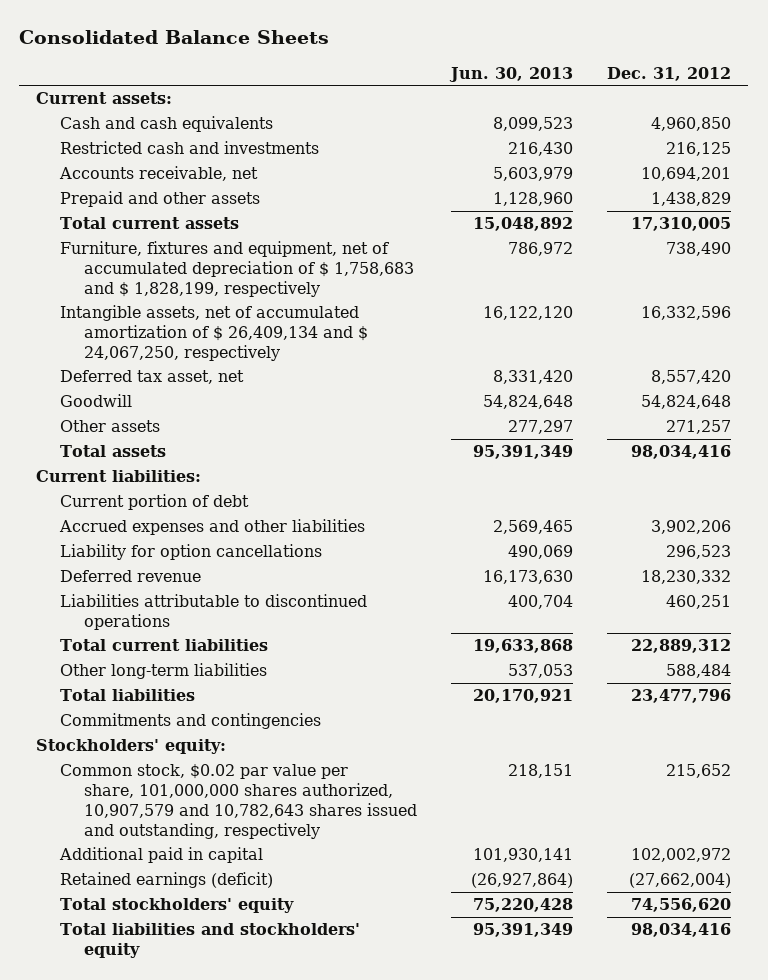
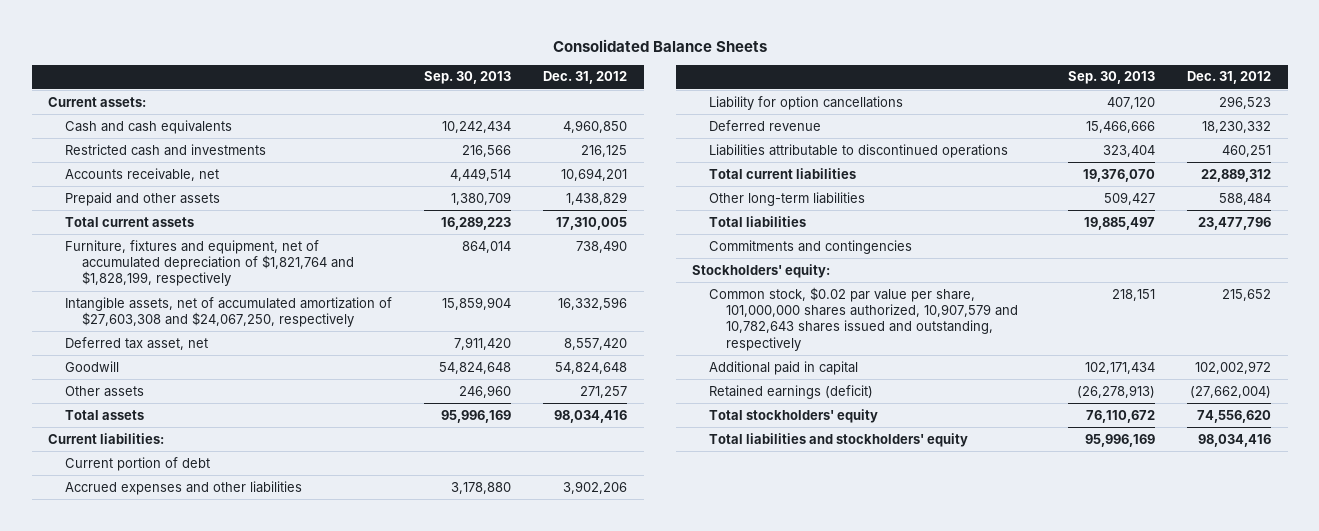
- | Jun. 30, 2013 | Dec. 31, 2012
+ | Sep. 30, 2013 | Dec. 31, 2012
- Furniture, fixtures and equipment, net of accumulated depreciation of $ 1,758,683 and $ 1,828,199, respectively | 786,972 | 738,490
- Intangible assets, net of accumulated amortization of $ 26,409,134 and $ 24,067,250, respectively | 16,122,120 | 16,332,596
+ Furniture, fixtures and equipment, net of accumulated depreciation of $1,821,764 and $1,828,199, respectively | 864,014 | 738,490
+ Intangible assets, net of accumulated amortization of $27,603,308 and $24,067,250, respectively | 15,859,904 | 16,332,596

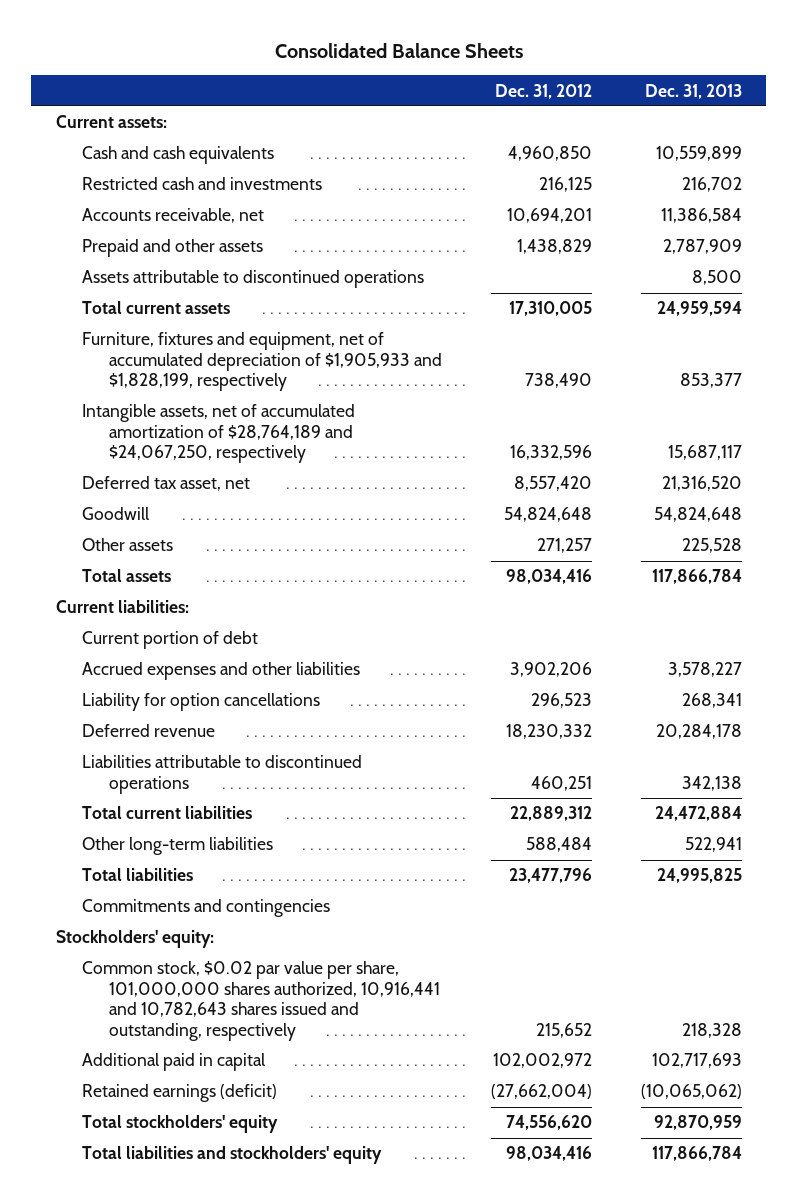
- | Sep. 30, 2013 | Dec. 31, 2012
+ | Dec. 31, 2012 | Dec. 31, 2013
+ Assets attributable to discontinued operations | | 8,500
- Furniture, fixtures and equipment, net of accumulated depreciation of $1,821,764 and $1,828,199, respectively | 864,014 | 738,490
- Intangible assets, net of accumulated amortization of $27,603,308 and $24,067,250, respectively | 15,859,904 | 16,332,596
+ Furniture, fixtures and equipment, net of accumulated depreciation of $1,905,933 and $1,828,199, respectively | 738,490 | 853,377
+ Intangible assets, net of accumulated amortization of $28,764,189 and $24,067,250, respectively | 16,332,596 | 15,687,117
- Common stock, $0.02 par value per share, 101,000,000 shares authorized, 10,907,579 and 10,782,643 shares issued and outstanding, respectively | 218,151 | 215,652
+ Common stock, $0.02 par value per share, 101,000,000 shares authorized, 10,916,441 and 10,782,643 shares issued and outstanding, respectively | 215,652 | 218,328

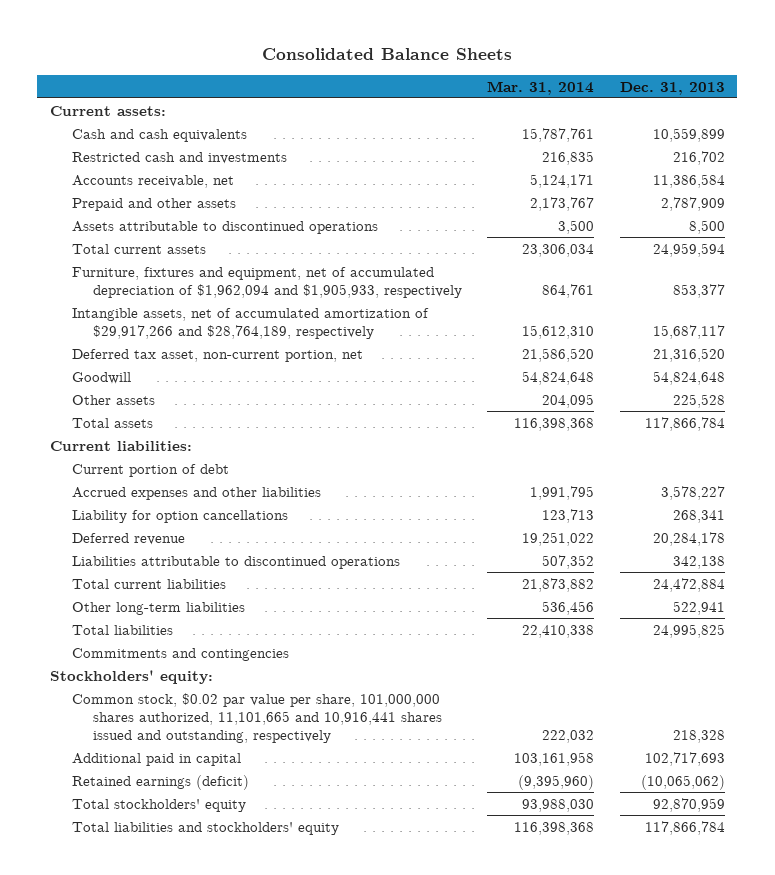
- | Dec. 31, 2012 | Dec. 31, 2013
+ | Mar. 31, 2014 | Dec. 31, 2013
- Furniture, fixtures and equipment, net of accumulated depreciation of $1,905,933 and $1,828,199, respectively | 738,490 | 853,377
- Intangible assets, net of accumulated amortization of $28,764,189 and $24,067,250, respectively | 16,332,596 | 15,687,117
- Deferred tax asset, net | 8,557,420 | 21,316,520
+ Furniture, fixtures and equipment, net of accumulated depreciation of $1,962,094 and $1,905,933, respectively | 864,761 | 853,377
+ Intangible assets, net of accumulated amortization of $29,917,266 and $28,764,189, respectively | 15,612,310 | 15,687,117
+ Deferred tax asset, non-current portion, net | 21,586,520 | 21,316,520
- Common stock, $0.02 par value per share, 101,000,000 shares authorized, 10,916,441 and 10,782,643 shares issued and outstanding, respectively | 215,652 | 218,328
+ Common stock, $0.02 par value per share, 101,000,000 shares authorized, 11,101,665 and 10,916,441 shares issued and outstanding, respectively | 222,032 | 218,328

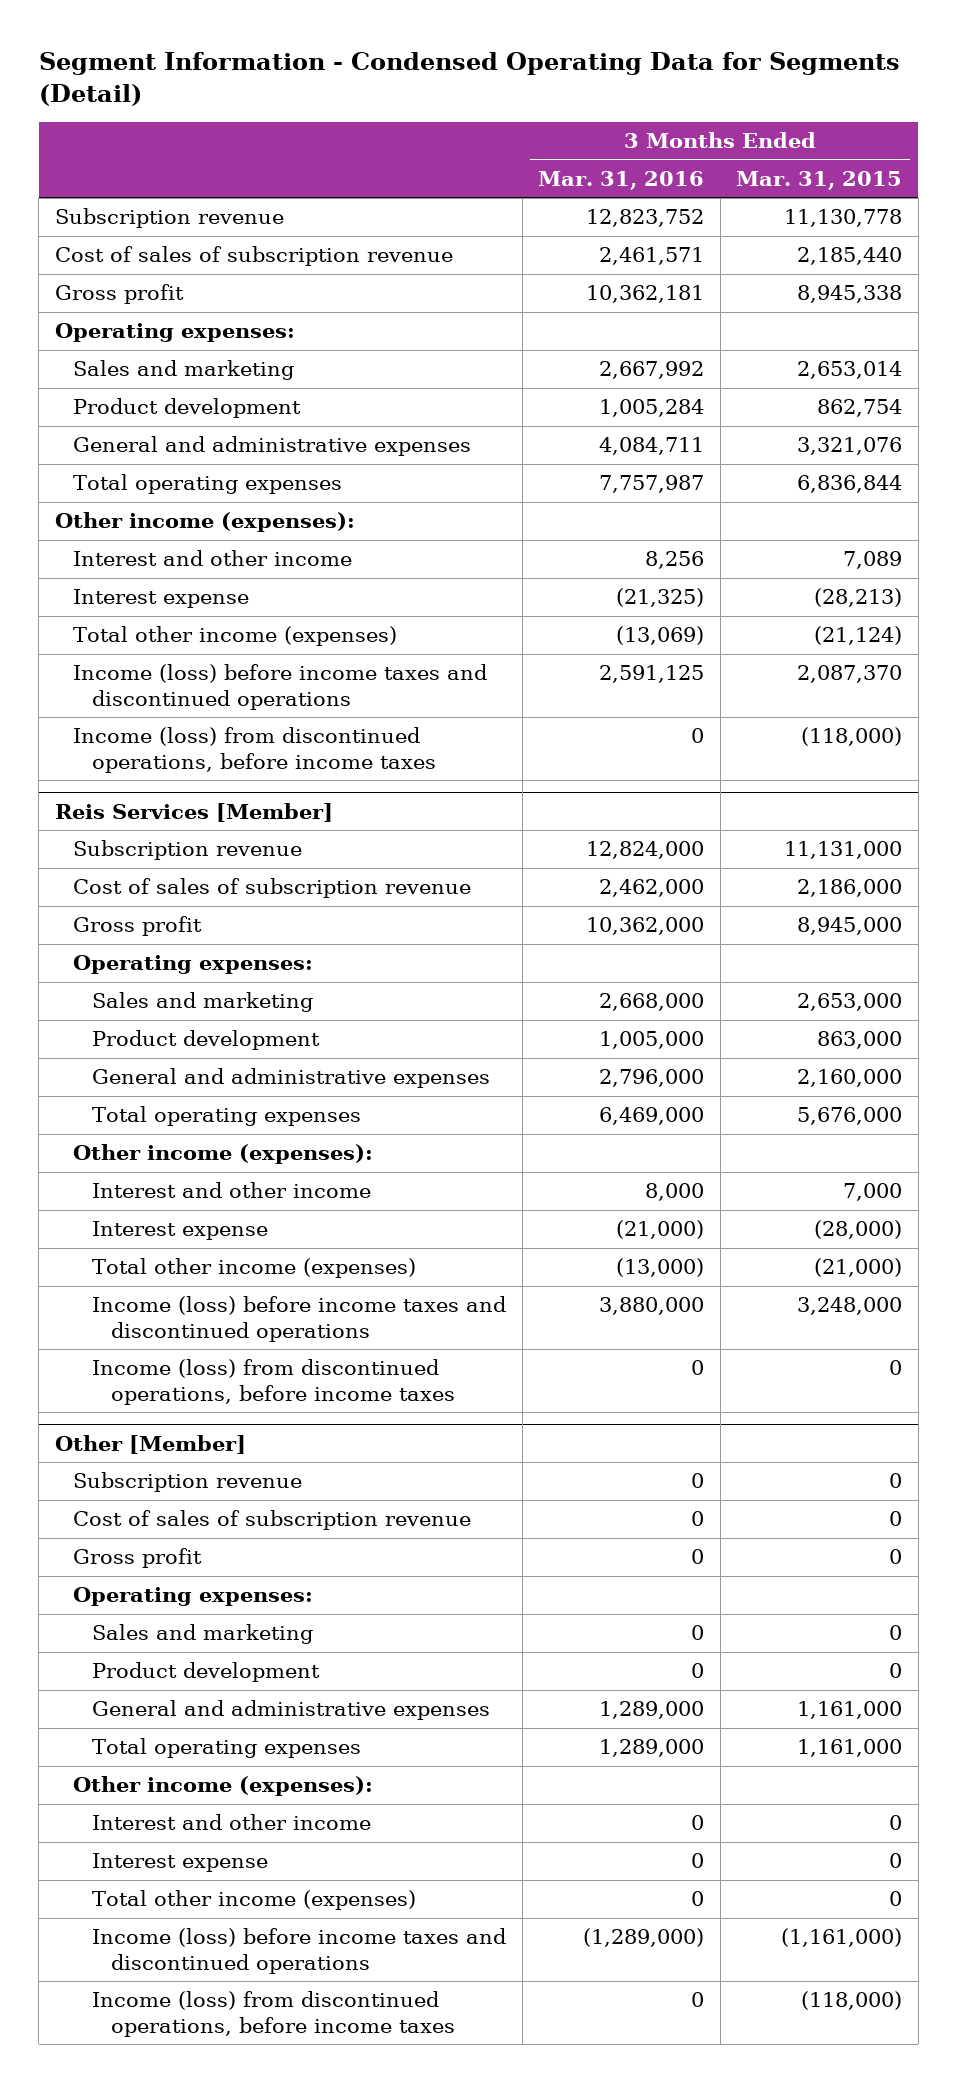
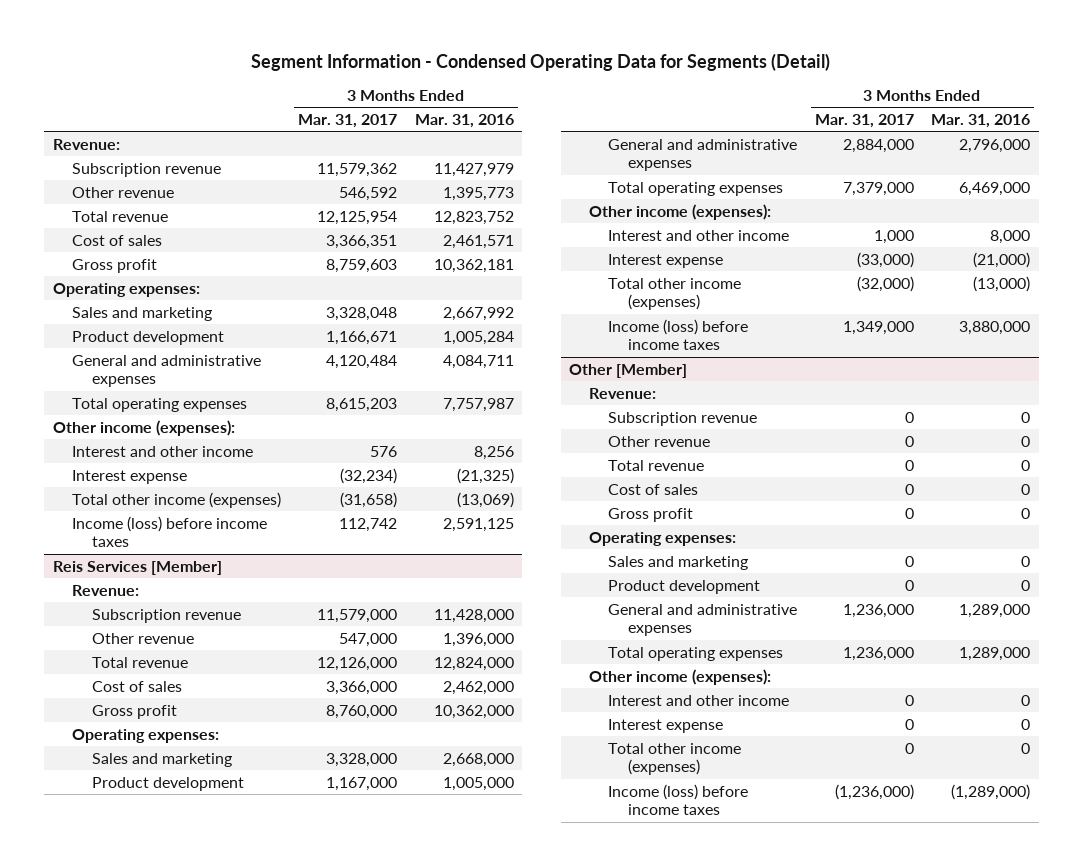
- | 3 Months Ended Mar. 31, 2016 | 3 Months Ended Mar. 31, 2015
+ | 3 Months Ended Mar. 31, 2017 | 3 Months Ended Mar. 31, 2016
- Subscription revenue | 12,823,752 | 11,130,778
- Cost of sales of subscription revenue | 2,461,571 | 2,185,440
+ Revenue:
+ Subscription revenue | 11,579,362 | 11,427,979
+ Other revenue | 546,592 | 1,395,773
+ Total revenue | 12,125,954 | 12,823,752
+ Cost of sales | 3,366,351 | 2,461,571
- Income (loss) before income taxes and discontinued operations | 2,591,125 | 2,087,370
- Income (loss) from discontinued operations, before income taxes | 0 | (118,000)
+ Income (loss) before income taxes | 112,742 | 2,591,125
@ Reis Services [Member]
- Subscription revenue | 12,824,000 | 11,131,000
- Cost of sales of subscription revenue | 2,462,000 | 2,186,000
+ Revenue:
+ Subscription revenue | 11,579,000 | 11,428,000
+ Other revenue | 547,000 | 1,396,000
+ Total revenue | 12,126,000 | 12,824,000
+ Cost of sales | 3,366,000 | 2,462,000
- Income (loss) before income taxes and discontinued operations | 3,880,000 | 3,248,000
- Income (loss) from discontinued operations, before income taxes | 0 | 0
+ Income (loss) before income taxes | 1,349,000 | 3,880,000
@ Other [Member]
+ Revenue:
- Cost of sales of subscription revenue | 0 | 0
+ Other revenue | 0 | 0
+ Total revenue | 0 | 0
+ Cost of sales | 0 | 0
- Income (loss) before income taxes and discontinued operations | (1,289,000) | (1,161,000)
- Income (loss) from discontinued operations, before income taxes | 0 | (118,000)
+ Income (loss) before income taxes | (1,236,000) | (1,289,000)

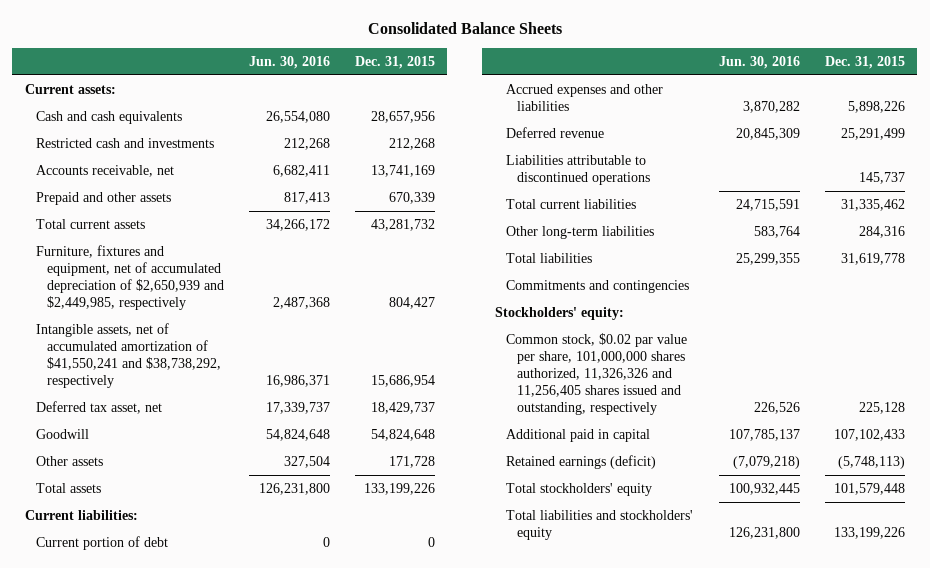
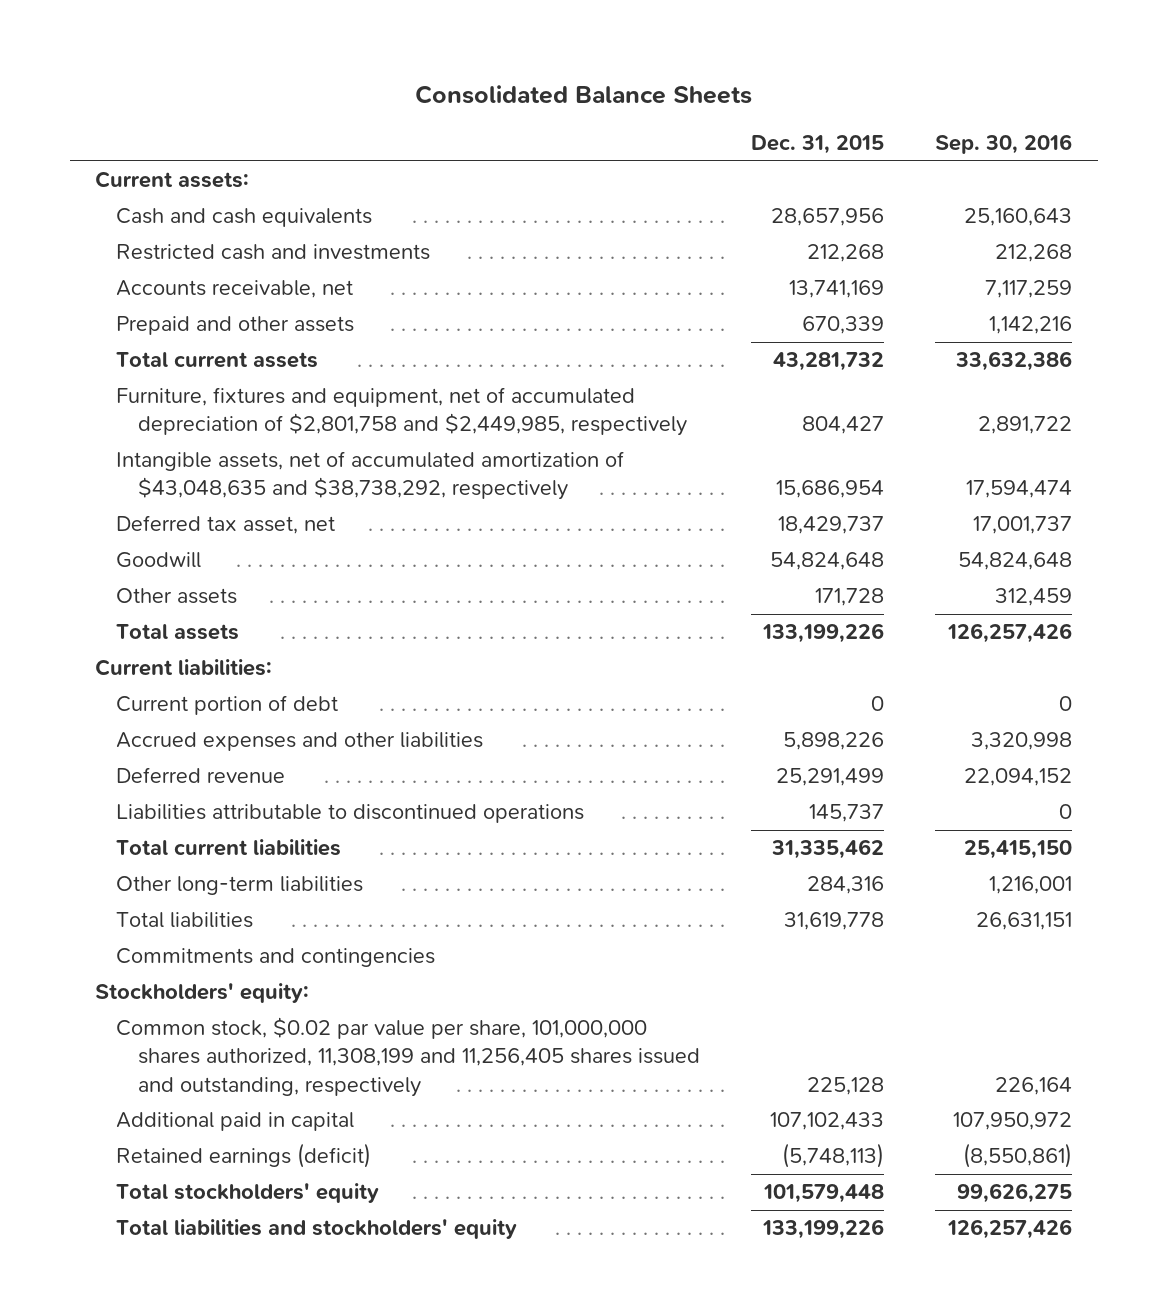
- | Jun. 30, 2016 | Dec. 31, 2015
+ | Dec. 31, 2015 | Sep. 30, 2016
- Furniture, fixtures and equipment, net of accumulated depreciation of $2,650,939 and $2,449,985, respectively | 2,487,368 | 804,427
- Intangible assets, net of accumulated amortization of $41,550,241 and $38,738,292, respectively | 16,986,371 | 15,686,954
+ Furniture, fixtures and equipment, net of accumulated depreciation of $2,801,758 and $2,449,985, respectively | 804,427 | 2,891,722
+ Intangible assets, net of accumulated amortization of $43,048,635 and $38,738,292, respectively | 15,686,954 | 17,594,474
- Common stock, $0.02 par value per share, 101,000,000 shares authorized, 11,326,326 and 11,256,405 shares issued and outstanding, respectively | 226,526 | 225,128
+ Common stock, $0.02 par value per share, 101,000,000 shares authorized, 11,308,199 and 11,256,405 shares issued and outstanding, respectively | 225,128 | 226,164

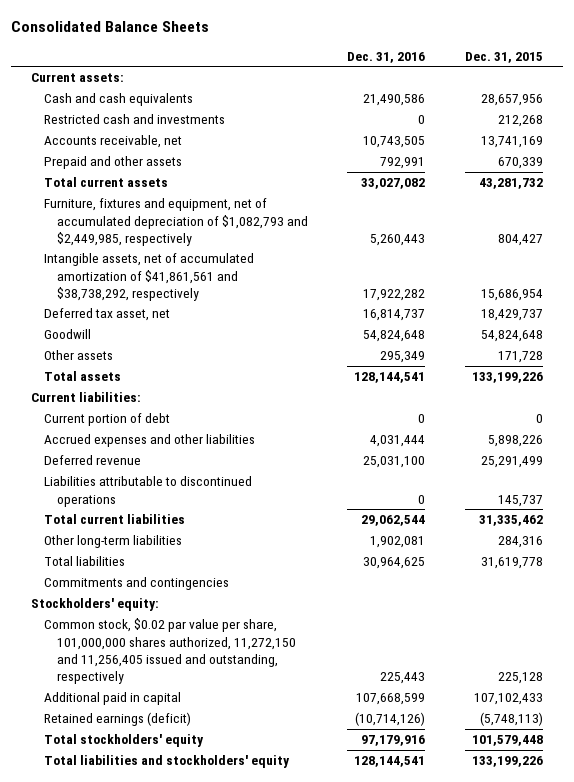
- | Dec. 31, 2015 | Sep. 30, 2016
+ | Dec. 31, 2016 | Dec. 31, 2015
- Furniture, fixtures and equipment, net of accumulated depreciation of $2,801,758 and $2,449,985, respectively | 804,427 | 2,891,722
- Intangible assets, net of accumulated amortization of $43,048,635 and $38,738,292, respectively | 15,686,954 | 17,594,474
+ Furniture, fixtures and equipment, net of accumulated depreciation of $1,082,793 and $2,449,985, respectively | 5,260,443 | 804,427
+ Intangible assets, net of accumulated amortization of $41,861,561 and $38,738,292, respectively | 17,922,282 | 15,686,954
- Common stock, $0.02 par value per share, 101,000,000 shares authorized, 11,308,199 and 11,256,405 shares issued and outstanding, respectively | 225,128 | 226,164
+ Common stock, $0.02 par value per share, 101,000,000 shares authorized, 11,272,150 and 11,256,405 issued and outstanding, respectively | 225,443 | 225,128

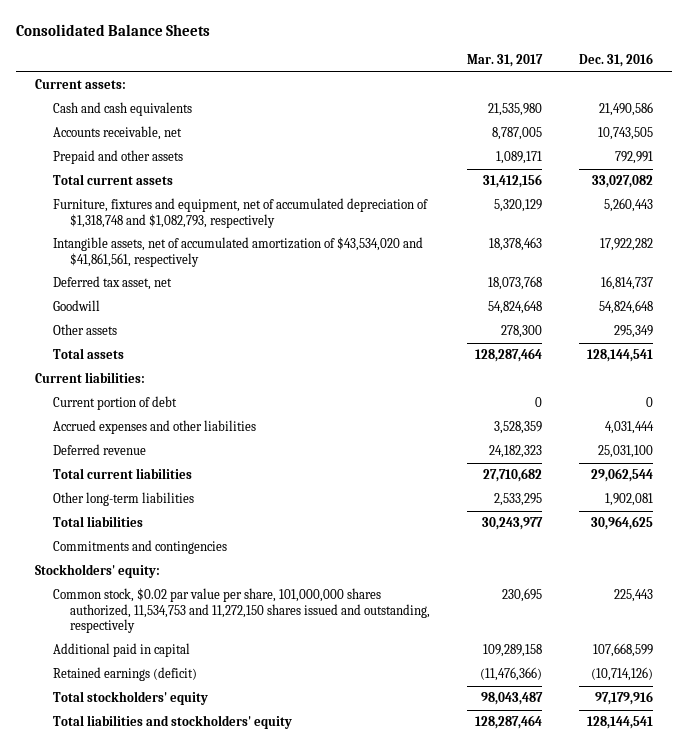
- | Dec. 31, 2016 | Dec. 31, 2015
+ | Mar. 31, 2017 | Dec. 31, 2016
- Restricted cash and investments | 0 | 212,268
- Furniture, fixtures and equipment, net of accumulated depreciation of $1,082,793 and $2,449,985, respectively | 5,260,443 | 804,427
- Intangible assets, net of accumulated amortization of $41,861,561 and $38,738,292, respectively | 17,922,282 | 15,686,954
+ Furniture, fixtures and equipment, net of accumulated depreciation of $1,318,748 and $1,082,793, respectively | 5,320,129 | 5,260,443
+ Intangible assets, net of accumulated amortization of $43,534,020 and $41,861,561, respectively | 18,378,463 | 17,922,282
- Liabilities attributable to discontinued operations | 0 | 145,737
- Common stock, $0.02 par value per share, 101,000,000 shares authorized, 11,272,150 and 11,256,405 issued and outstanding, respectively | 225,443 | 225,128
+ Common stock, $0.02 par value per share, 101,000,000 shares authorized, 11,534,753 and 11,272,150 shares issued and outstanding, respectively | 230,695 | 225,443

